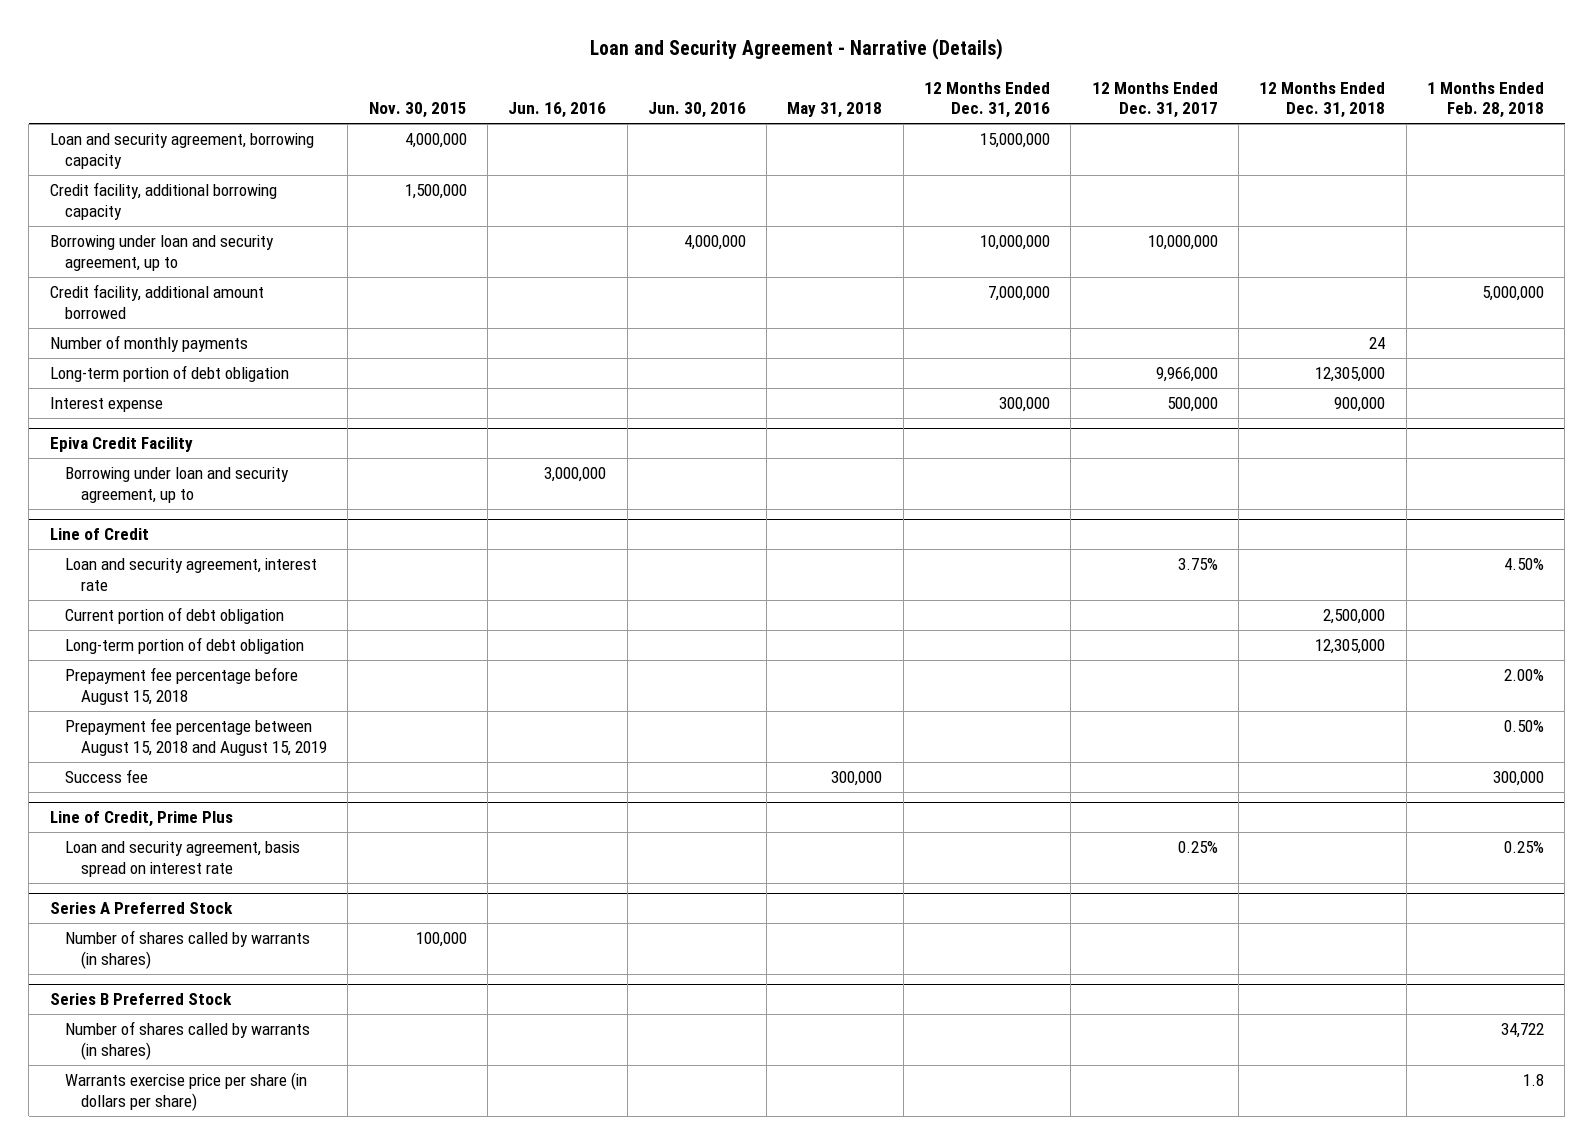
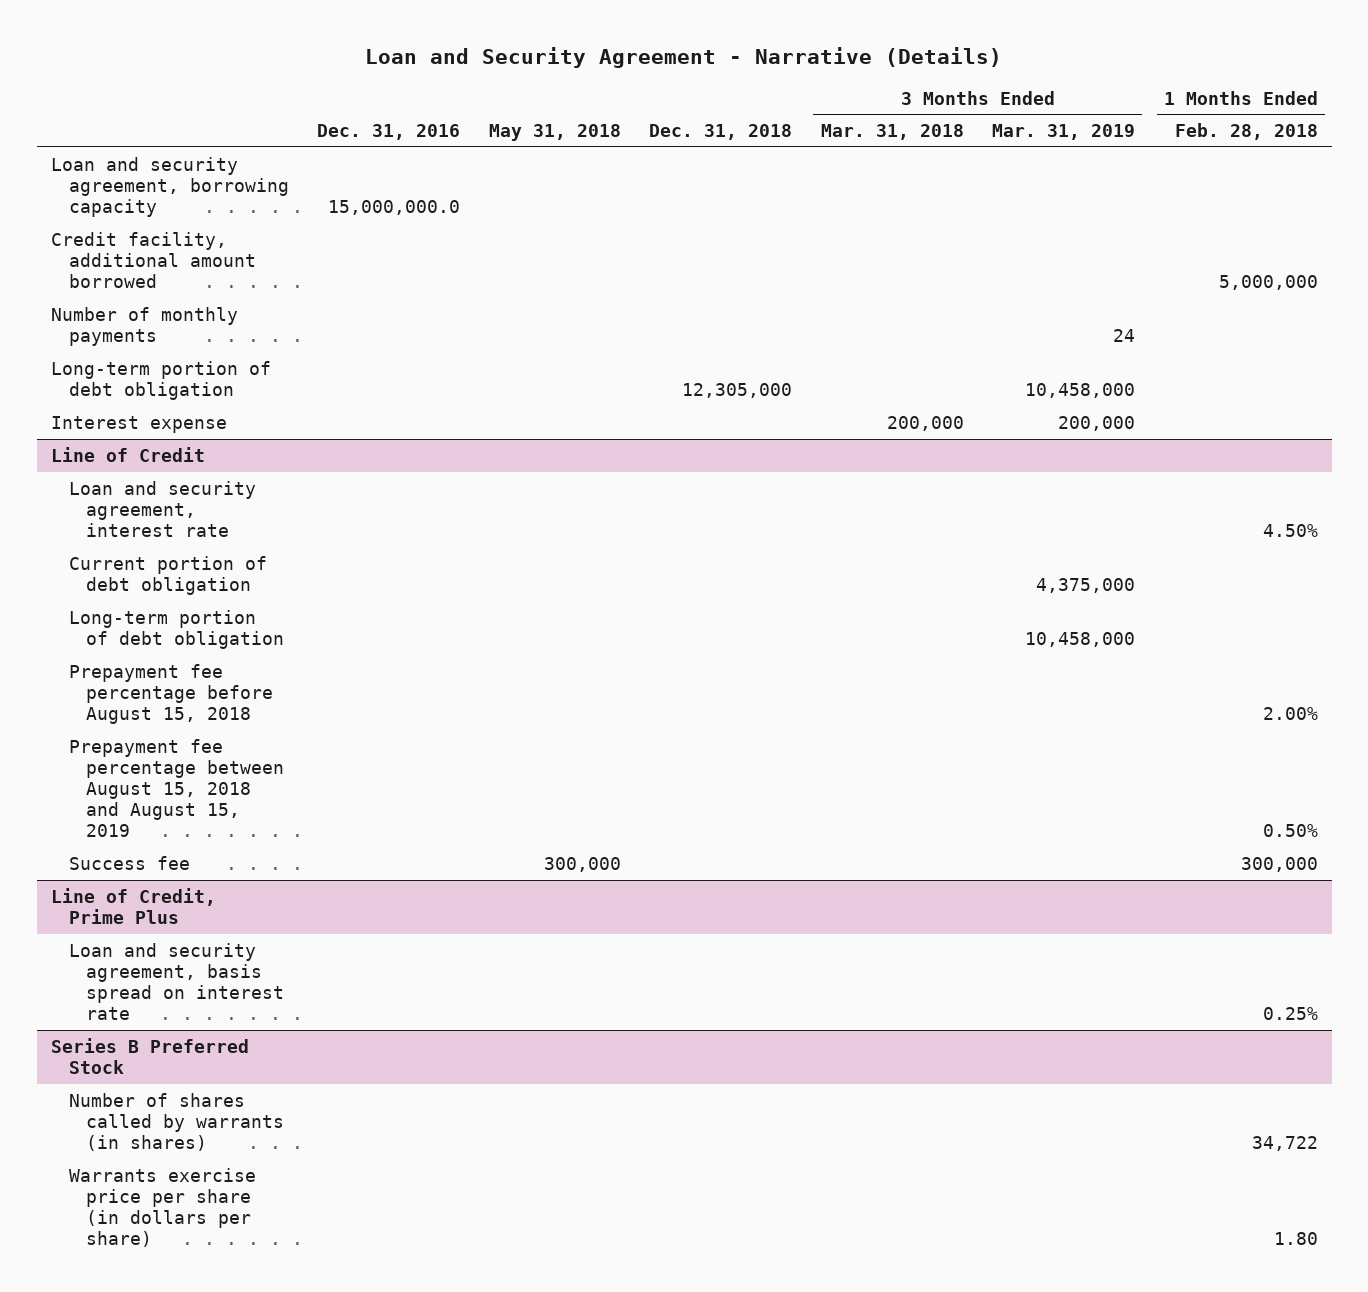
- | Nov. 30, 2015 | Jun. 16, 2016 | Jun. 30, 2016 | May 31, 2018 | 12 Months Ended Dec. 31, 2016 | 12 Months Ended Dec. 31, 2017 | 12 Months Ended Dec. 31, 2018 | 1 Months Ended Feb. 28, 2018
+ | Dec. 31, 2016 | May 31, 2018 | Dec. 31, 2018 | 3 Months Ended Mar. 31, 2018 | 3 Months Ended Mar. 31, 2019 | 1 Months Ended Feb. 28, 2018
- Credit facility, additional borrowing capacity | 1,500,000 | | | | | | |
- Borrowing under loan and security agreement, up to | | | 4,000,000 | | 10,000,000 | 10,000,000 | |
- Epiva Credit Facility
- Borrowing under loan and security agreement, up to | | 3,000,000 | | | | | |
- Series A Preferred Stock
- Number of shares called by warrants (in shares) | 100,000 | | | | | | |
@ Series B Preferred Stock
- Warrants exercise price per share (in dollars per share) | | | | | | | | 1.8
+ Warrants exercise price per share (in dollars per share) | | | | | | 1.80

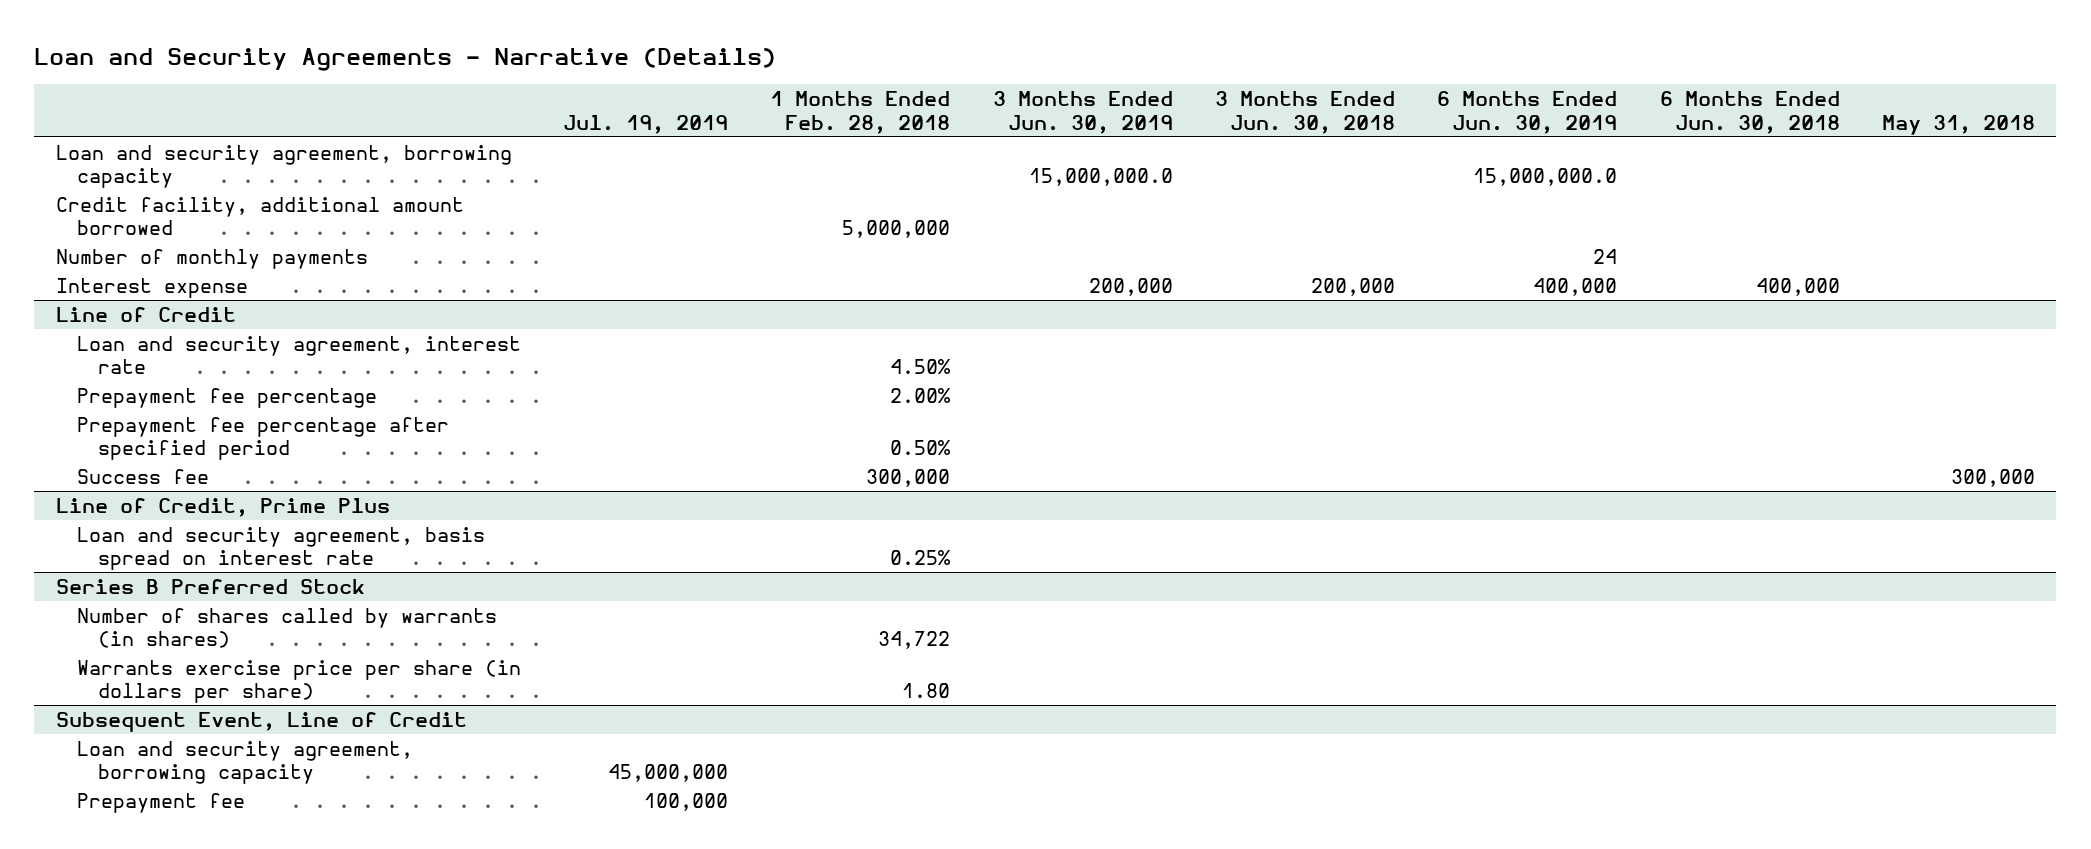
- Loan and Security Agreement - Narrative (Details)
+ Loan and Security Agreements - Narrative (Details)
- | Dec. 31, 2016 | May 31, 2018 | Dec. 31, 2018 | 3 Months Ended Mar. 31, 2018 | 3 Months Ended Mar. 31, 2019 | 1 Months Ended Feb. 28, 2018
+ | Jul. 19, 2019 | 1 Months Ended Feb. 28, 2018 | 3 Months Ended Jun. 30, 2019 | 3 Months Ended Jun. 30, 2018 | 6 Months Ended Jun. 30, 2019 | 6 Months Ended Jun. 30, 2018 | May 31, 2018
- Long-term portion of debt obligation | | | 12,305,000 | | 10,458,000 |
@ Line of Credit
- Current portion of debt obligation | | | | | 4,375,000 |
- Long-term portion of debt obligation | | | | | 10,458,000 |
- Prepayment fee percentage before August 15, 2018 | | | | | | 2.00%
- Prepayment fee percentage between August 15, 2018 and August 15, 2019 | | | | | | 0.50%
+ Prepayment fee percentage | | 2.00% | | | | |
+ Prepayment fee percentage after specified period | | 0.50% | | | | |
+ Subsequent Event, Line of Credit
+ Loan and security agreement, borrowing capacity | 45,000,000 | | | | | |
+ Prepayment fee | 100,000 | | | | | |

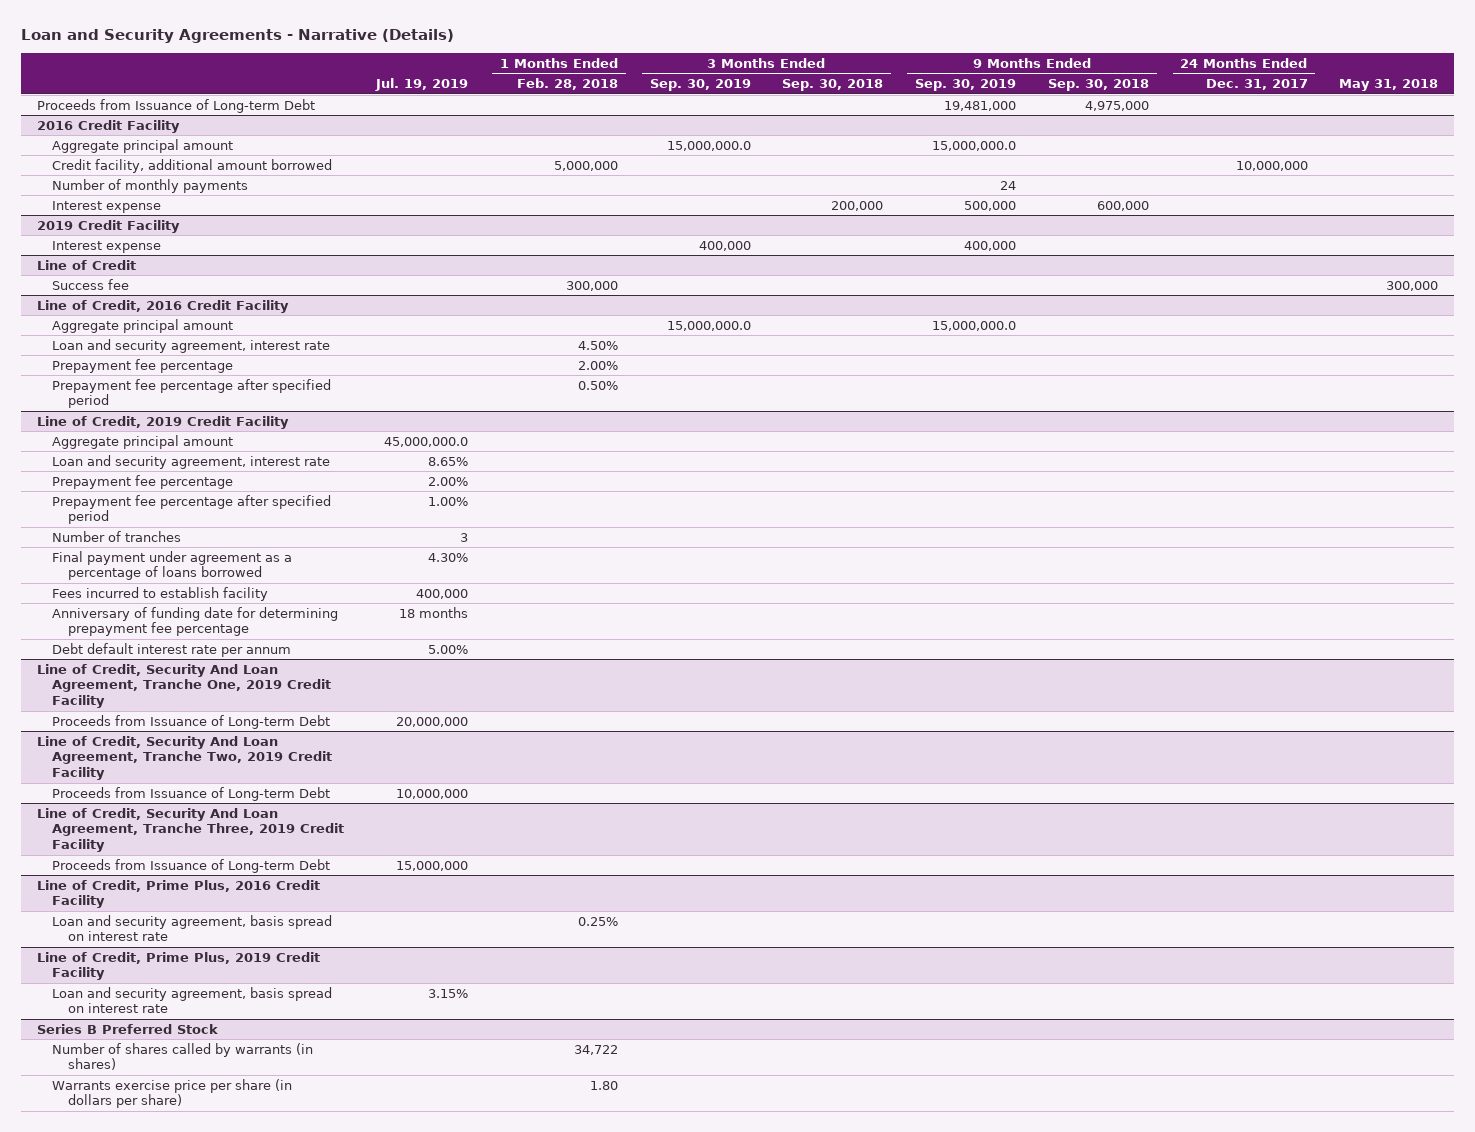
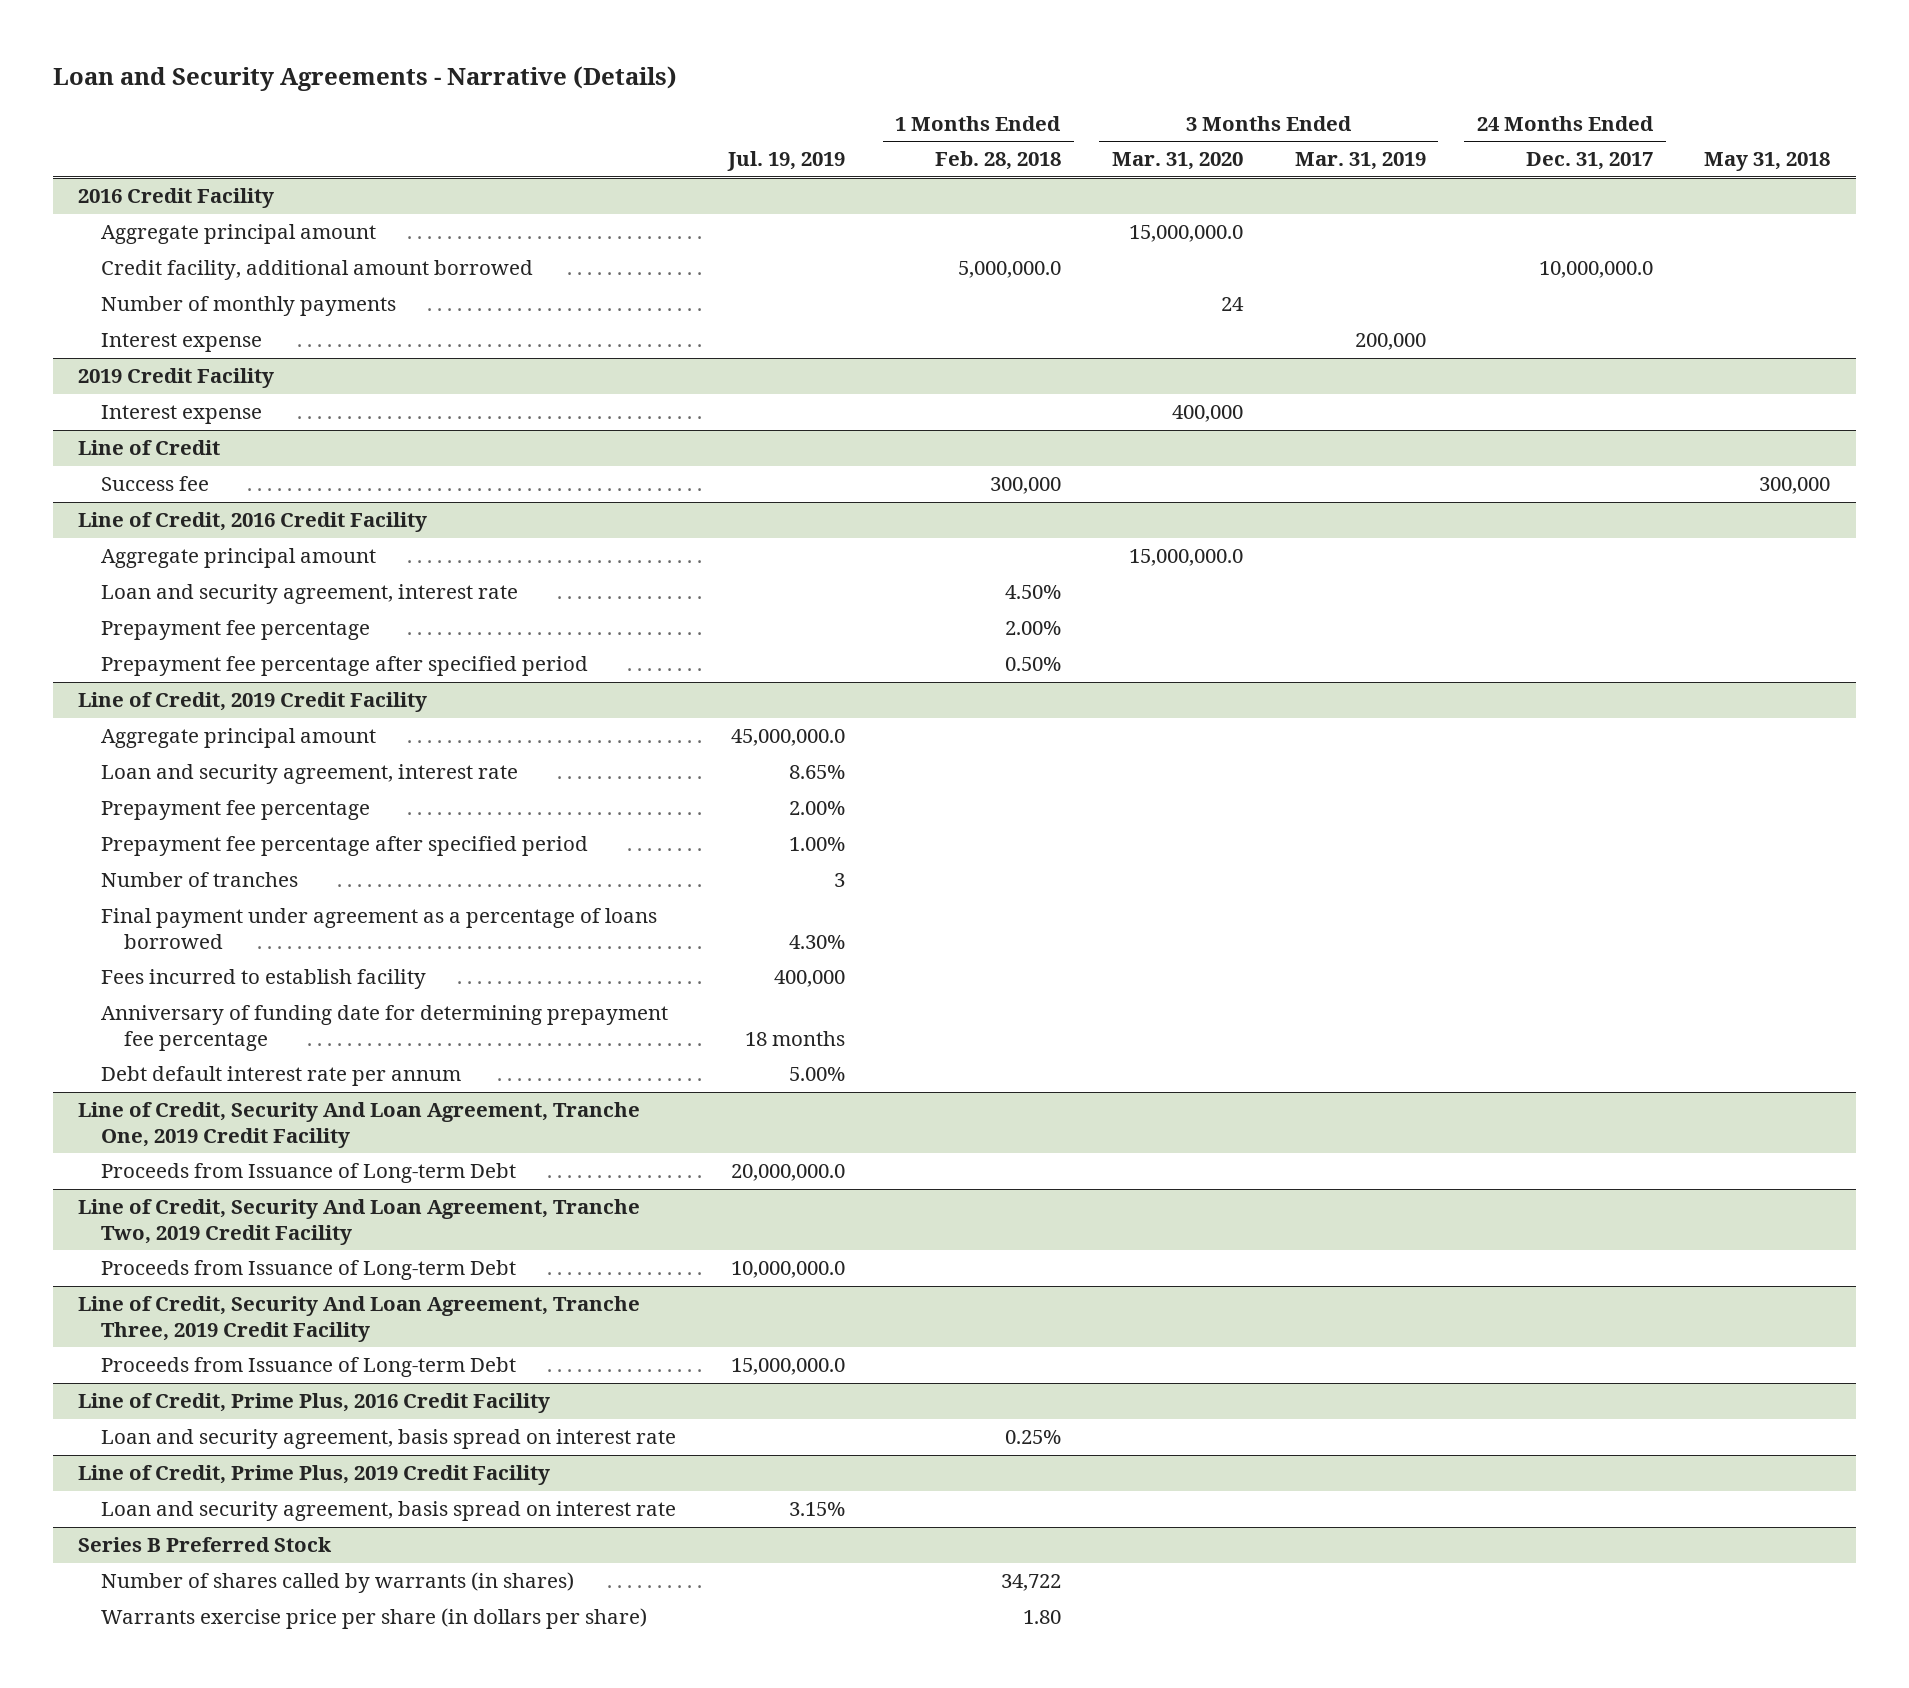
- | Jul. 19, 2019 | 1 Months Ended Feb. 28, 2018 | 3 Months Ended Sep. 30, 2019 | 3 Months Ended Sep. 30, 2018 | 9 Months Ended Sep. 30, 2019 | 9 Months Ended Sep. 30, 2018 | 24 Months Ended Dec. 31, 2017 | May 31, 2018
+ | Jul. 19, 2019 | 1 Months Ended Feb. 28, 2018 | 3 Months Ended Mar. 31, 2020 | 3 Months Ended Mar. 31, 2019 | 24 Months Ended Dec. 31, 2017 | May 31, 2018
- Proceeds from Issuance of Long-term Debt | | | | | 19,481,000 | 4,975,000 | |
@ 2016 Credit Facility
- Credit facility, additional amount borrowed | | 5,000,000 | | | | | 10,000,000 |
+ Credit facility, additional amount borrowed | | 5,000,000.0 | | | 10,000,000.0 |
@ Line of Credit, Security And Loan Agreement, Tranche One, 2019 Credit Facility
- Proceeds from Issuance of Long-term Debt | 20,000,000 | | | | | | |
+ Proceeds from Issuance of Long-term Debt | 20,000,000.0 | | | | |
@ Line of Credit, Security And Loan Agreement, Tranche Two, 2019 Credit Facility
- Proceeds from Issuance of Long-term Debt | 10,000,000 | | | | | | |
+ Proceeds from Issuance of Long-term Debt | 10,000,000.0 | | | | |
@ Line of Credit, Security And Loan Agreement, Tranche Three, 2019 Credit Facility
- Proceeds from Issuance of Long-term Debt | 15,000,000 | | | | | | |
+ Proceeds from Issuance of Long-term Debt | 15,000,000.0 | | | | |

